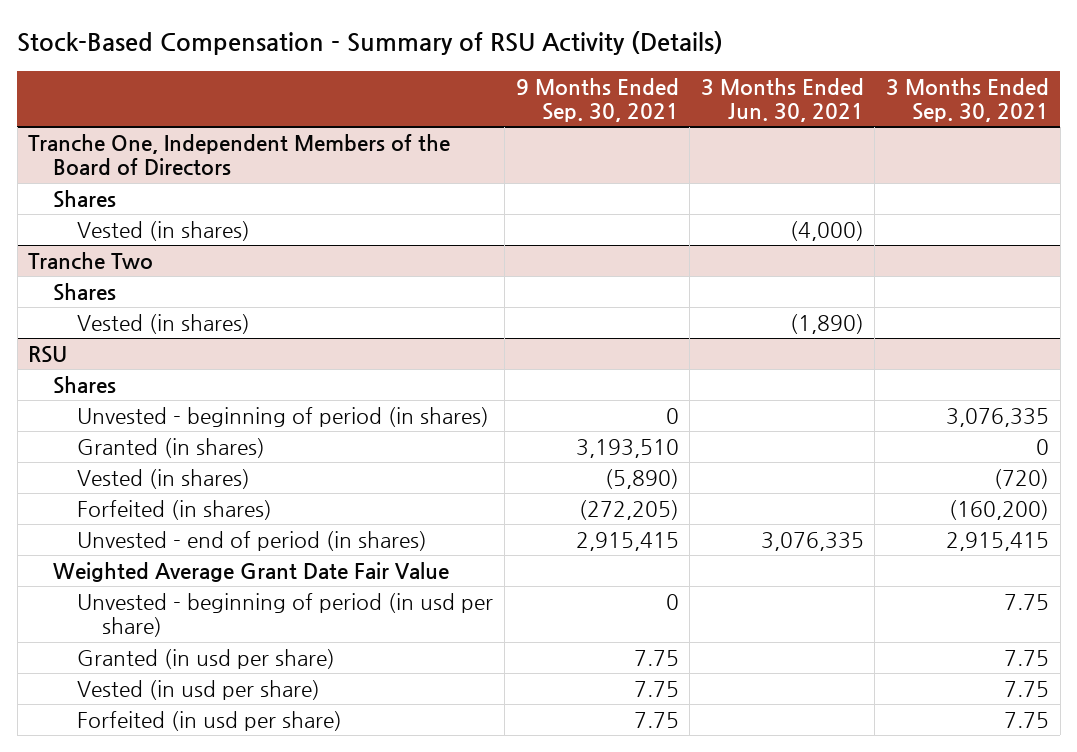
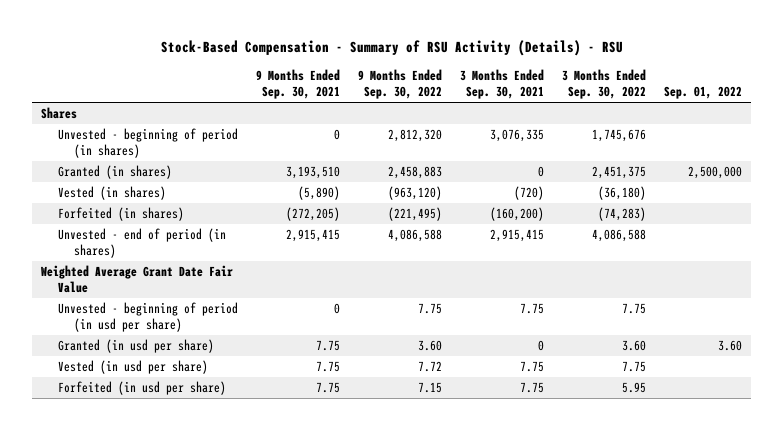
- Stock-Based Compensation - Summary of RSU Activity (Details)
+ Stock-Based Compensation - Summary of RSU Activity (Details) - RSU
- | 9 Months Ended Sep. 30, 2021 | 3 Months Ended Jun. 30, 2021 | 3 Months Ended Sep. 30, 2021
+ | 9 Months Ended Sep. 30, 2021 | 9 Months Ended Sep. 30, 2022 | 3 Months Ended Sep. 30, 2021 | 3 Months Ended Sep. 30, 2022 | Sep. 01, 2022
- Tranche One, Independent Members of the Board of Directors
- Vested (in shares) | | (4,000) |
- Tranche Two
- Shares
- Vested (in shares) | | (1,890) |
- RSU
- Shares
- Granted (in usd per share) | 7.75 | | 7.75
+ Granted (in usd per share) | 7.75 | 3.60 | 0 | 3.60 | 3.60

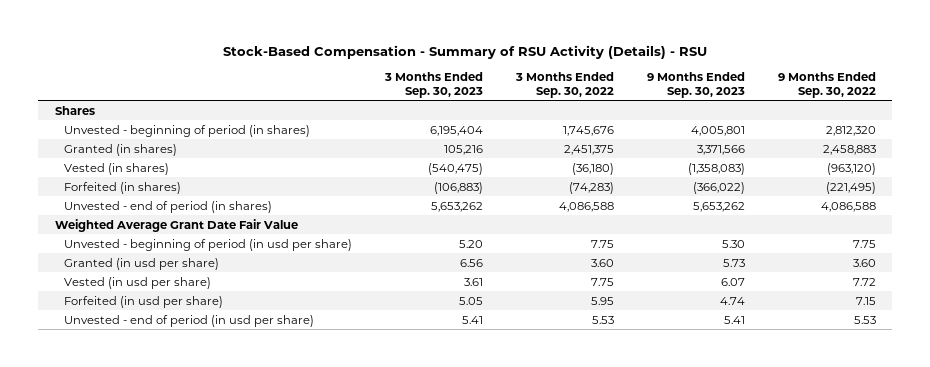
- | 9 Months Ended Sep. 30, 2021 | 9 Months Ended Sep. 30, 2022 | 3 Months Ended Sep. 30, 2021 | 3 Months Ended Sep. 30, 2022 | Sep. 01, 2022
+ | 3 Months Ended Sep. 30, 2023 | 3 Months Ended Sep. 30, 2022 | 9 Months Ended Sep. 30, 2023 | 9 Months Ended Sep. 30, 2022
+ Unvested - end of period (in usd per share) | 5.41 | 5.53 | 5.41 | 5.53

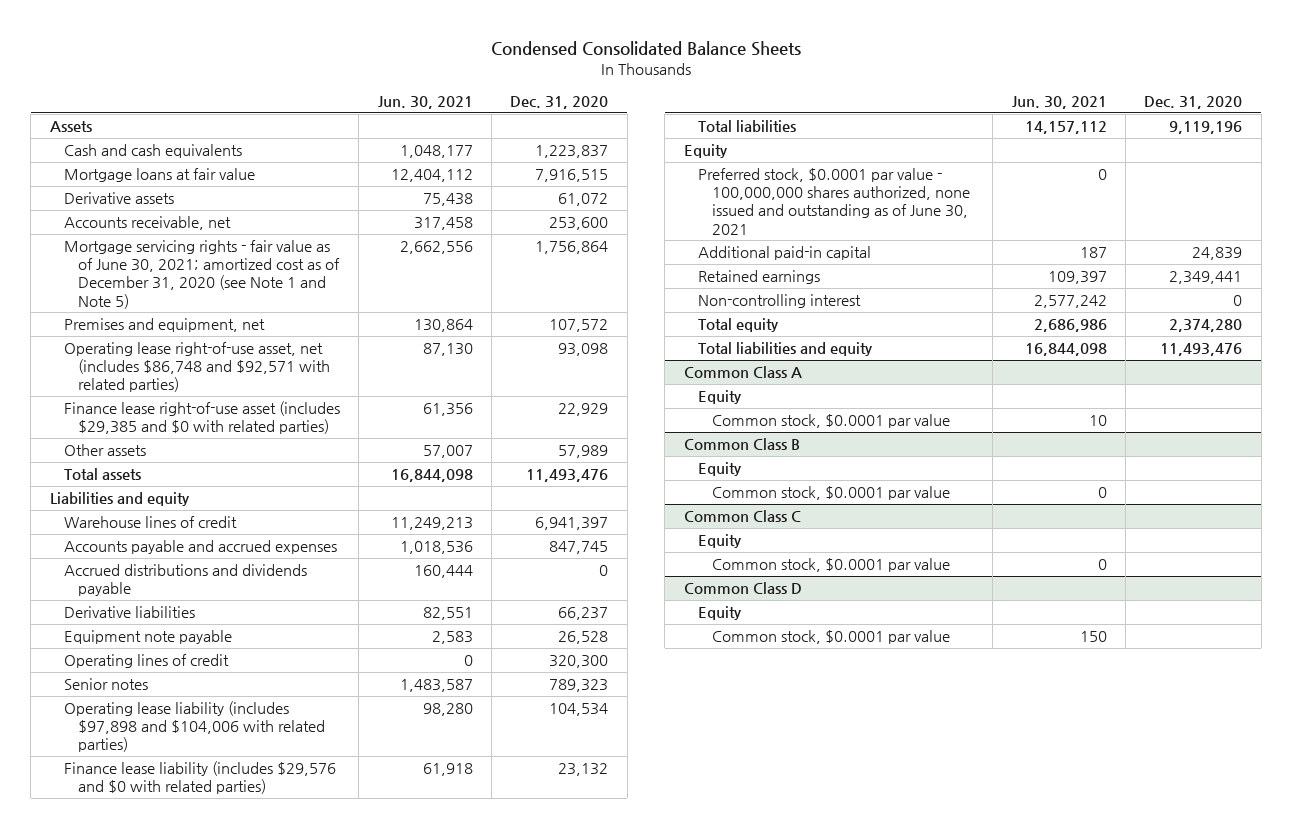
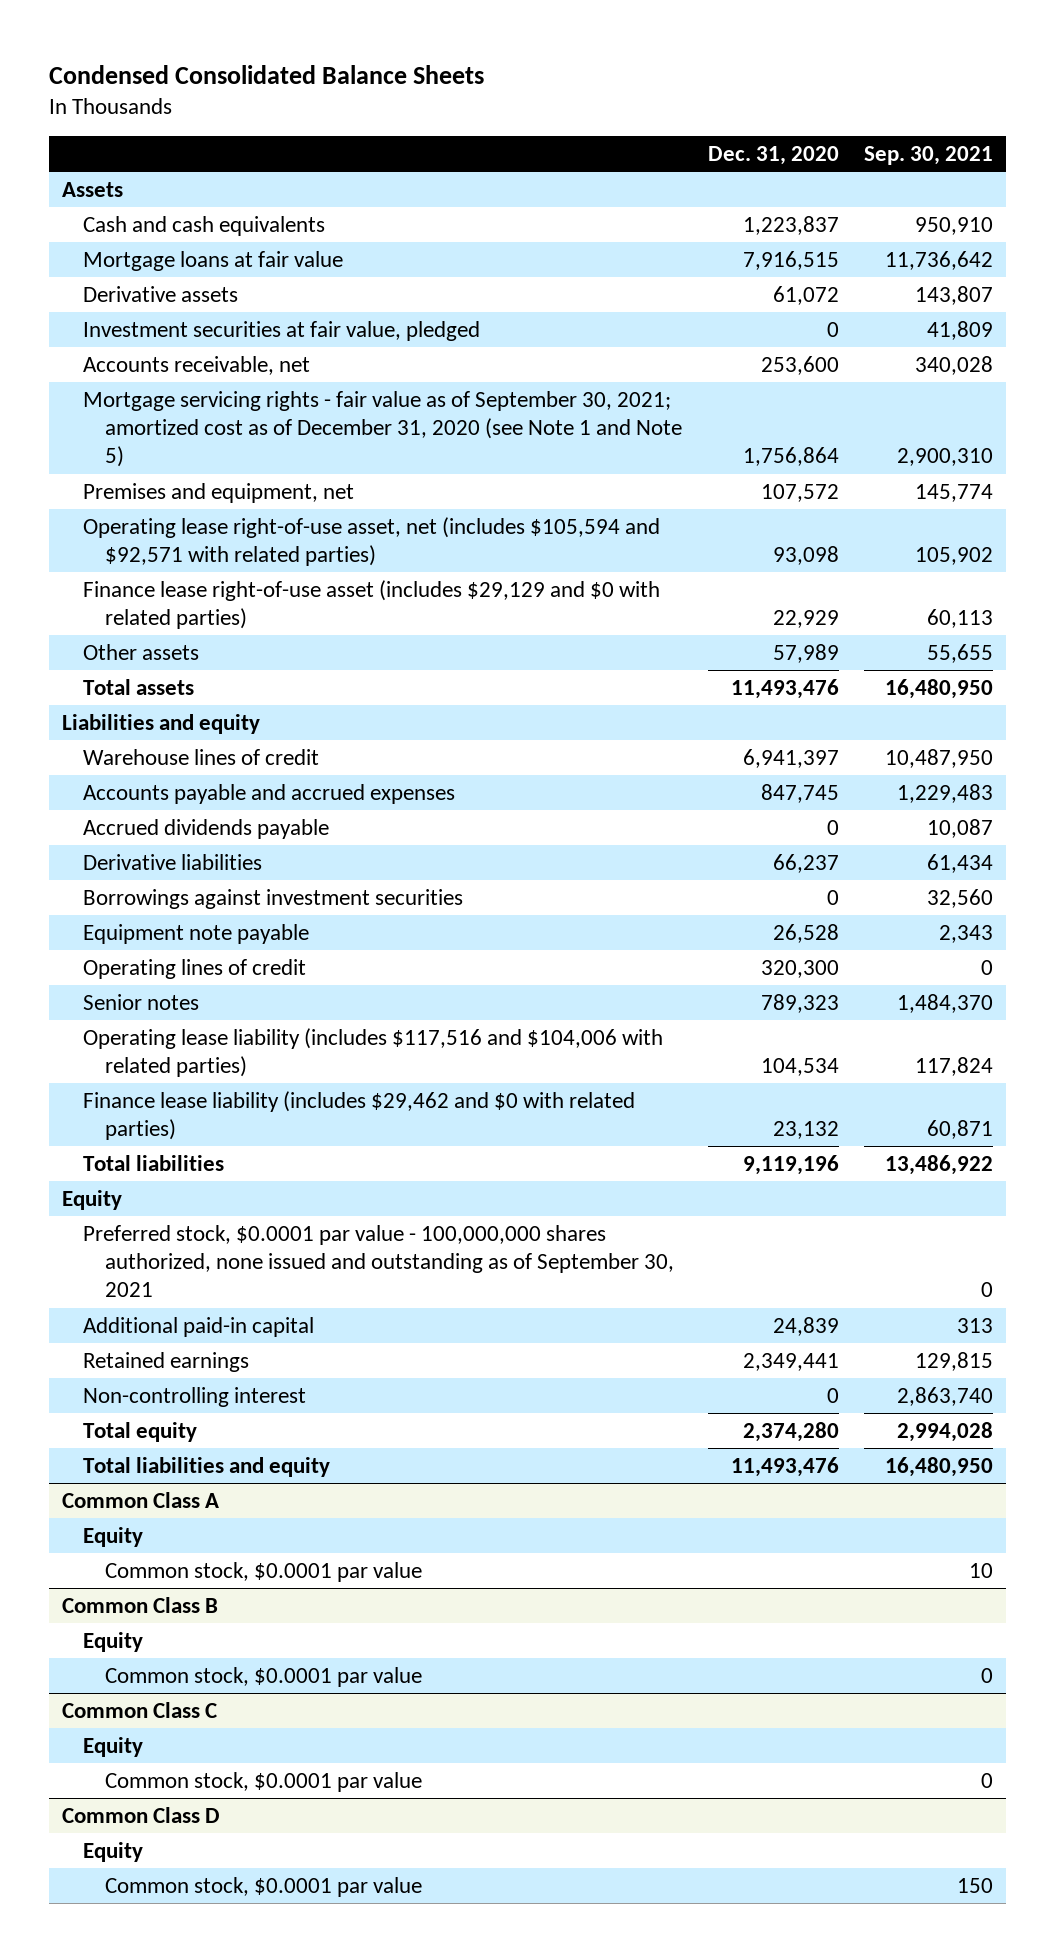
- | Jun. 30, 2021 | Dec. 31, 2020
+ | Dec. 31, 2020 | Sep. 30, 2021
+ Investment securities at fair value, pledged | 0 | 41,809
- Mortgage servicing rights - fair value as of June 30, 2021; amortized cost as of December 31, 2020 (see Note 1 and Note 5) | 2,662,556 | 1,756,864
+ Mortgage servicing rights - fair value as of September 30, 2021; amortized cost as of December 31, 2020 (see Note 1 and Note 5) | 1,756,864 | 2,900,310
- Operating lease right-of-use asset, net (includes $86,748 and $92,571 with related parties) | 87,130 | 93,098
- Finance lease right-of-use asset (includes $29,385 and $0 with related parties) | 61,356 | 22,929
+ Operating lease right-of-use asset, net (includes $105,594 and $92,571 with related parties) | 93,098 | 105,902
+ Finance lease right-of-use asset (includes $29,129 and $0 with related parties) | 22,929 | 60,113
- Accrued distributions and dividends payable | 160,444 | 0
+ Accrued dividends payable | 0 | 10,087
+ Borrowings against investment securities | 0 | 32,560
- Operating lease liability (includes $97,898 and $104,006 with related parties) | 98,280 | 104,534
- Finance lease liability (includes $29,576 and $0 with related parties) | 61,918 | 23,132
+ Operating lease liability (includes $117,516 and $104,006 with related parties) | 104,534 | 117,824
+ Finance lease liability (includes $29,462 and $0 with related parties) | 23,132 | 60,871
- Preferred stock, $0.0001 par value - 100,000,000 shares authorized, none issued and outstanding as of June 30, 2021 | 0 |
+ Preferred stock, $0.0001 par value - 100,000,000 shares authorized, none issued and outstanding as of September 30, 2021 | | 0

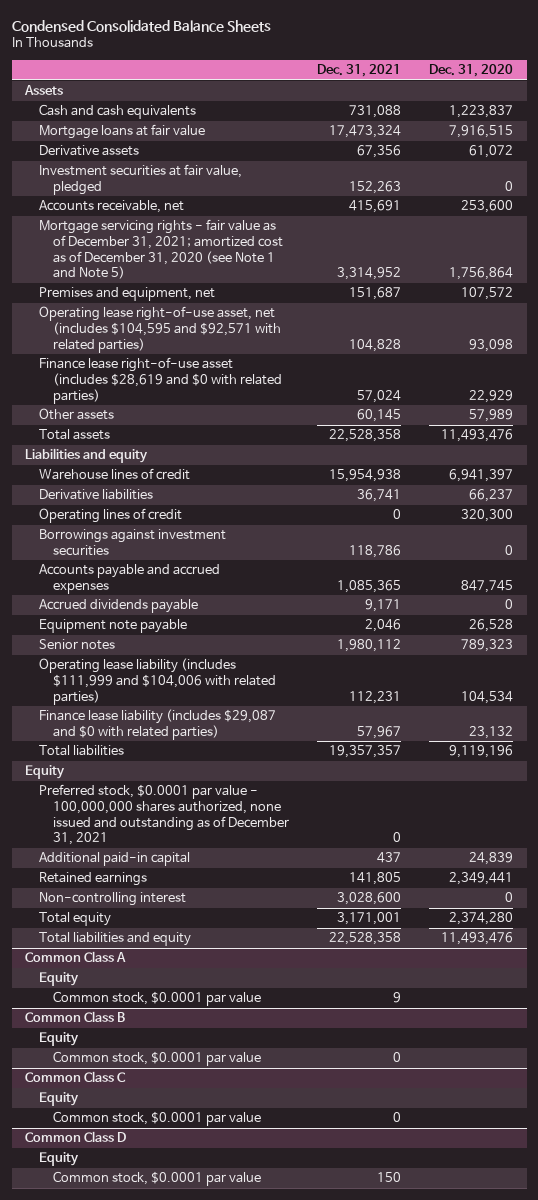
- | Dec. 31, 2020 | Sep. 30, 2021
+ | Dec. 31, 2021 | Dec. 31, 2020
- Mortgage servicing rights - fair value as of September 30, 2021; amortized cost as of December 31, 2020 (see Note 1 and Note 5) | 1,756,864 | 2,900,310
+ Mortgage servicing rights - fair value as of December 31, 2021; amortized cost as of December 31, 2020 (see Note 1 and Note 5) | 3,314,952 | 1,756,864
- Operating lease right-of-use asset, net (includes $105,594 and $92,571 with related parties) | 93,098 | 105,902
- Finance lease right-of-use asset (includes $29,129 and $0 with related parties) | 22,929 | 60,113
+ Operating lease right-of-use asset, net (includes $104,595 and $92,571 with related parties) | 104,828 | 93,098
+ Finance lease right-of-use asset (includes $28,619 and $0 with related parties) | 57,024 | 22,929
moved up: Operating lines of credit | 0 | 320,300
moved down: Accounts payable and accrued expenses | 1,085,365 | 847,745
moved down: Accrued dividends payable | 9,171 | 0
- Operating lease liability (includes $117,516 and $104,006 with related parties) | 104,534 | 117,824
- Finance lease liability (includes $29,462 and $0 with related parties) | 23,132 | 60,871
+ Operating lease liability (includes $111,999 and $104,006 with related parties) | 112,231 | 104,534
+ Finance lease liability (includes $29,087 and $0 with related parties) | 57,967 | 23,132
- Preferred stock, $0.0001 par value - 100,000,000 shares authorized, none issued and outstanding as of September 30, 2021 | | 0
+ Preferred stock, $0.0001 par value - 100,000,000 shares authorized, none issued and outstanding as of December 31, 2021 | 0 |

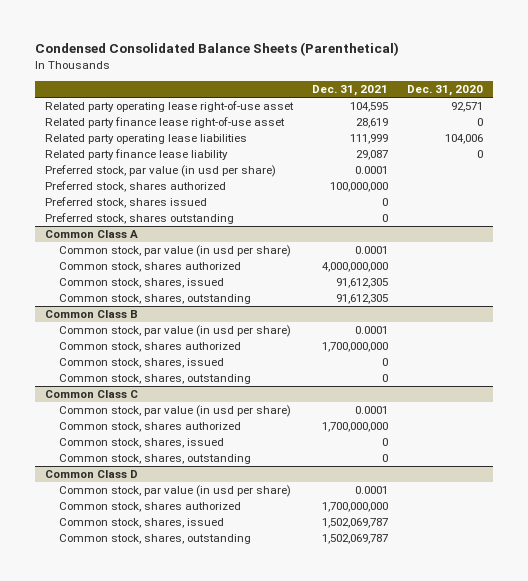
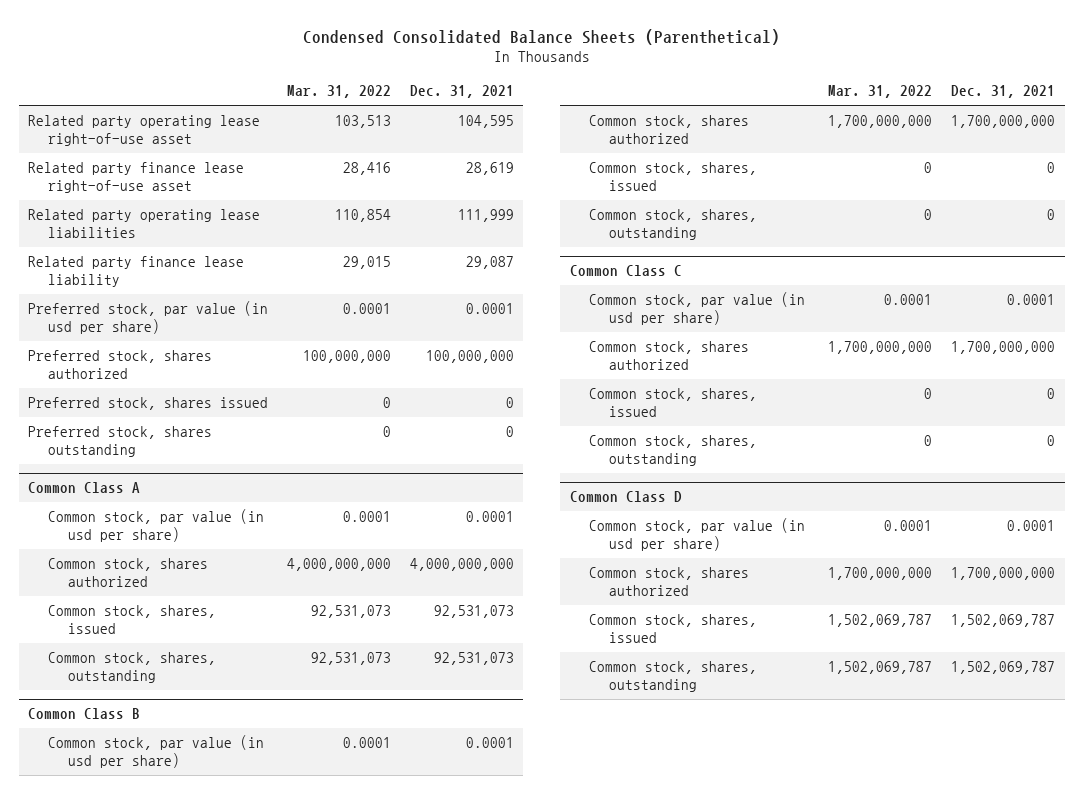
- | Dec. 31, 2021 | Dec. 31, 2020
+ | Mar. 31, 2022 | Dec. 31, 2021
@ Common Class A
- Common stock, shares, issued | 91,612,305 |
- Common stock, shares, outstanding | 91,612,305 |
+ Common stock, shares, issued | 92,531,073 | 92,531,073
+ Common stock, shares, outstanding | 92,531,073 | 92,531,073

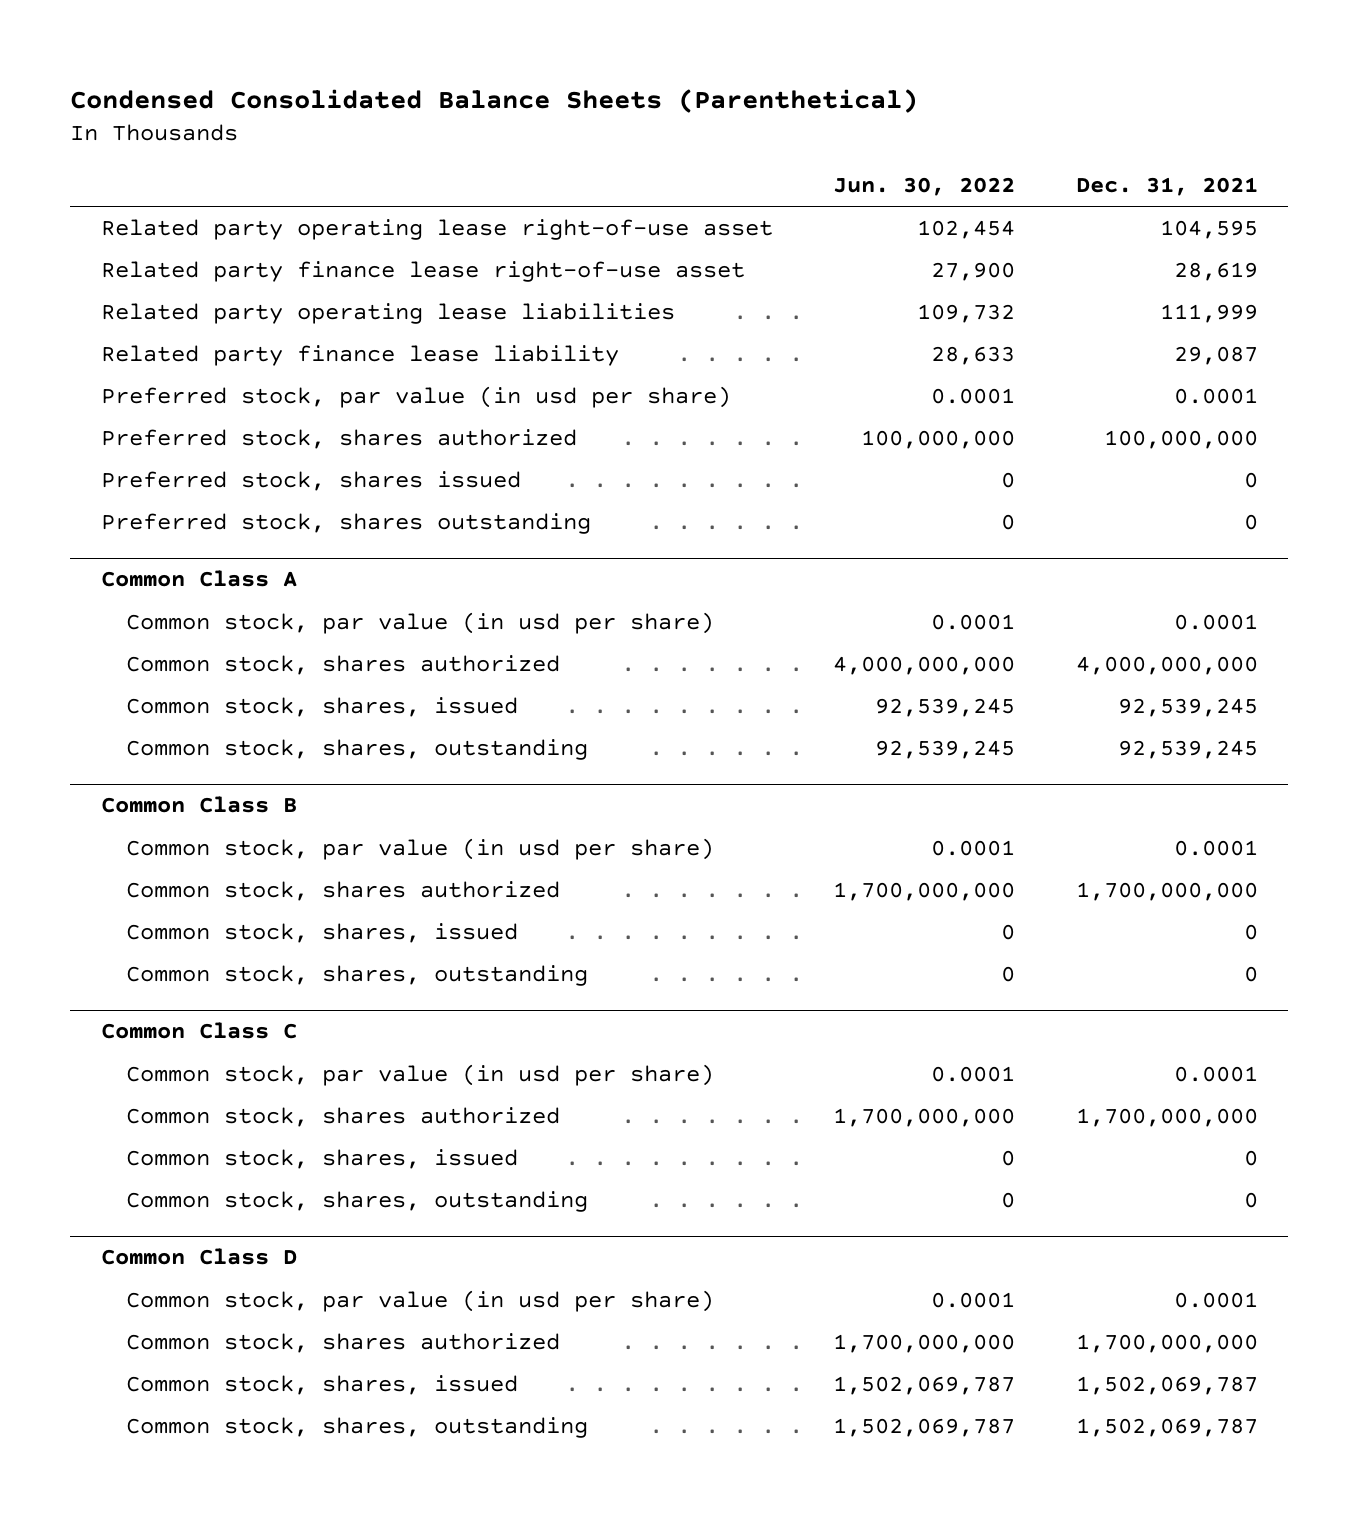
- | Mar. 31, 2022 | Dec. 31, 2021
+ | Jun. 30, 2022 | Dec. 31, 2021
@ Common Class A
- Common stock, shares, issued | 92,531,073 | 92,531,073
- Common stock, shares, outstanding | 92,531,073 | 92,531,073
+ Common stock, shares, issued | 92,539,245 | 92,539,245
+ Common stock, shares, outstanding | 92,539,245 | 92,539,245

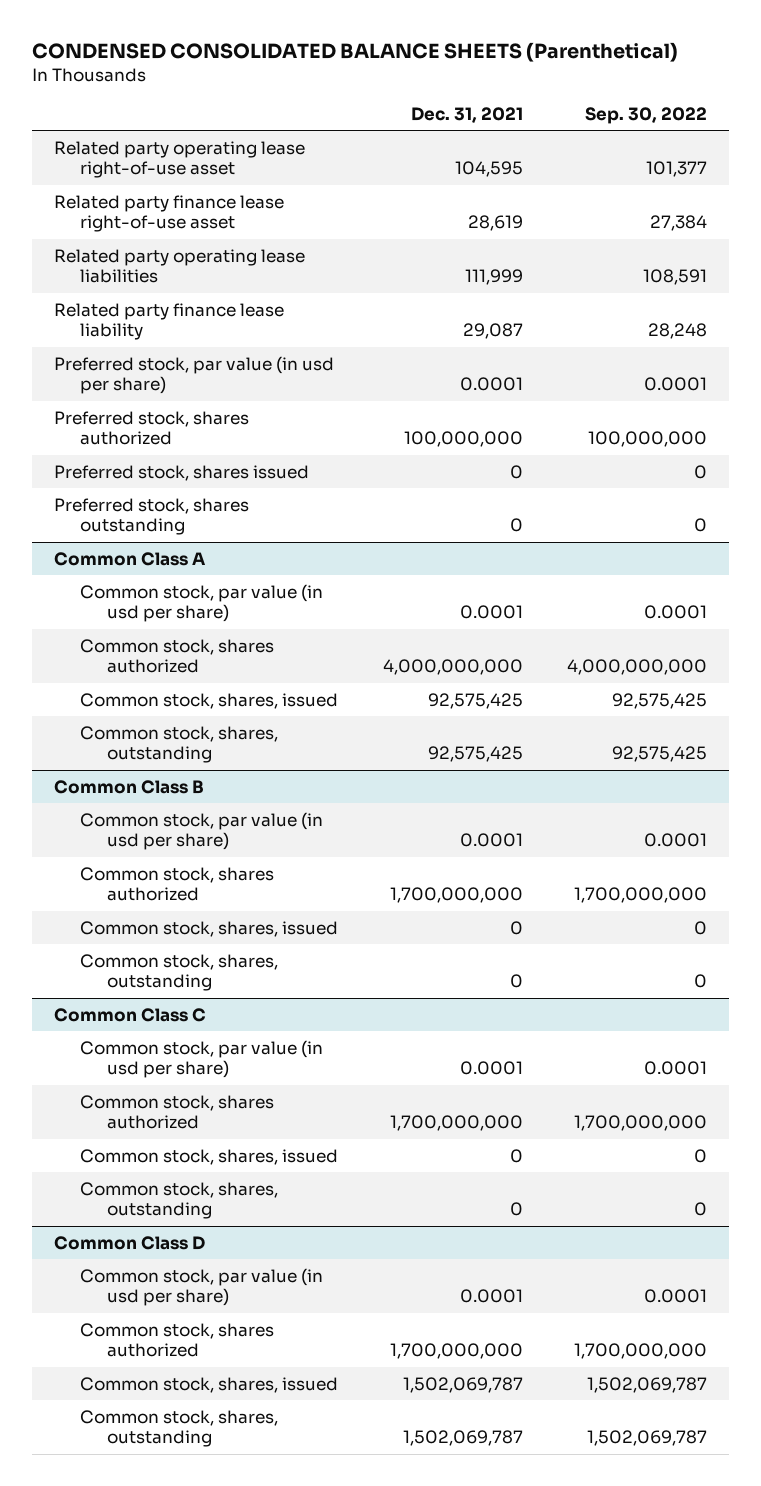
- Condensed Consolidated Balance Sheets (Parenthetical)
+ CONDENSED CONSOLIDATED BALANCE SHEETS (Parenthetical)
- | Jun. 30, 2022 | Dec. 31, 2021
+ | Dec. 31, 2021 | Sep. 30, 2022
@ Common Class A
- Common stock, shares, issued | 92,539,245 | 92,539,245
- Common stock, shares, outstanding | 92,539,245 | 92,539,245
+ Common stock, shares, issued | 92,575,425 | 92,575,425
+ Common stock, shares, outstanding | 92,575,425 | 92,575,425

